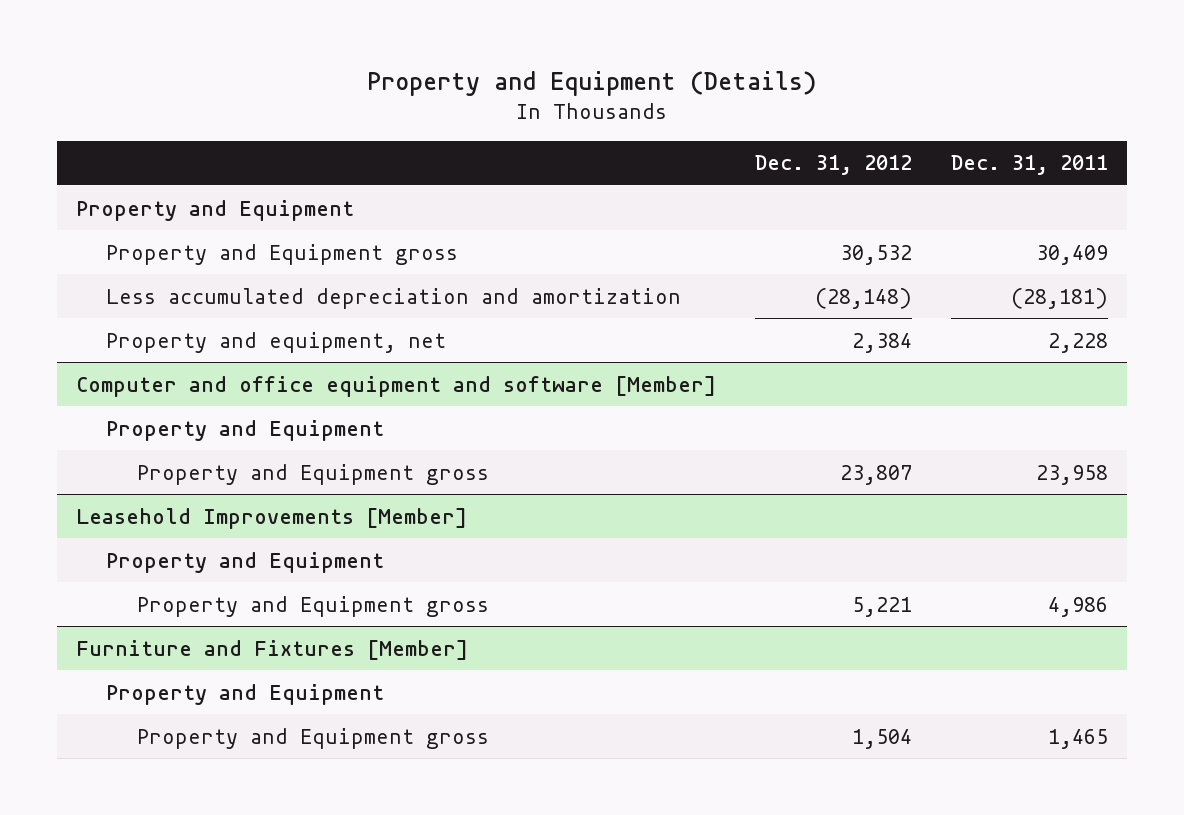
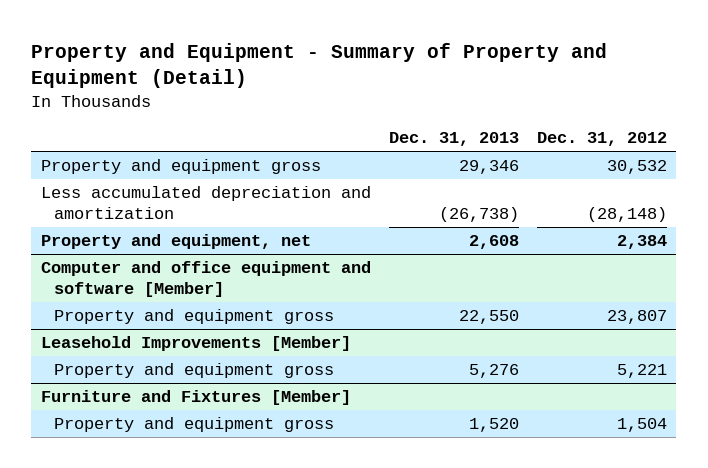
- Property and Equipment (Details)
+ Property and Equipment - Summary of Property and Equipment (Detail)
- | Dec. 31, 2012 | Dec. 31, 2011
+ | Dec. 31, 2013 | Dec. 31, 2012
- Property and Equipment
- Property and Equipment gross | 30,532 | 30,409
+ Property and equipment gross | 29,346 | 30,532
@ Computer and office equipment and software [Member]
- Property and Equipment
- Property and Equipment gross | 23,807 | 23,958
+ Property and equipment gross | 22,550 | 23,807
@ Leasehold Improvements [Member]
- Property and Equipment
- Property and Equipment gross | 5,221 | 4,986
+ Property and equipment gross | 5,276 | 5,221
@ Furniture and Fixtures [Member]
- Property and Equipment
- Property and Equipment gross | 1,504 | 1,465
+ Property and equipment gross | 1,520 | 1,504

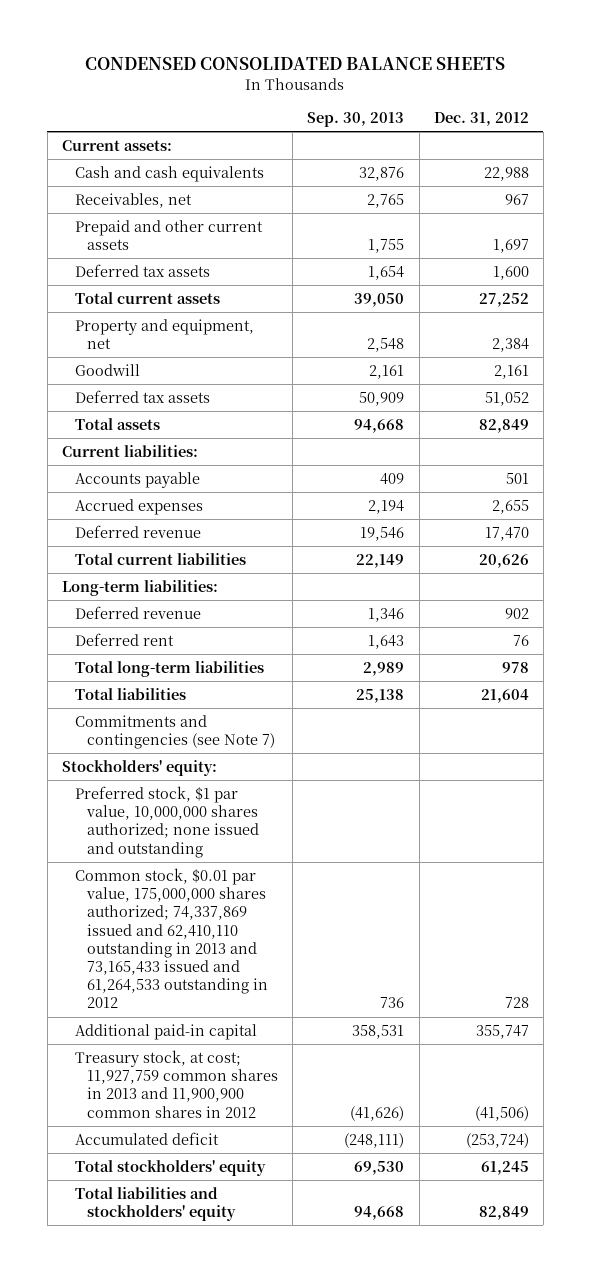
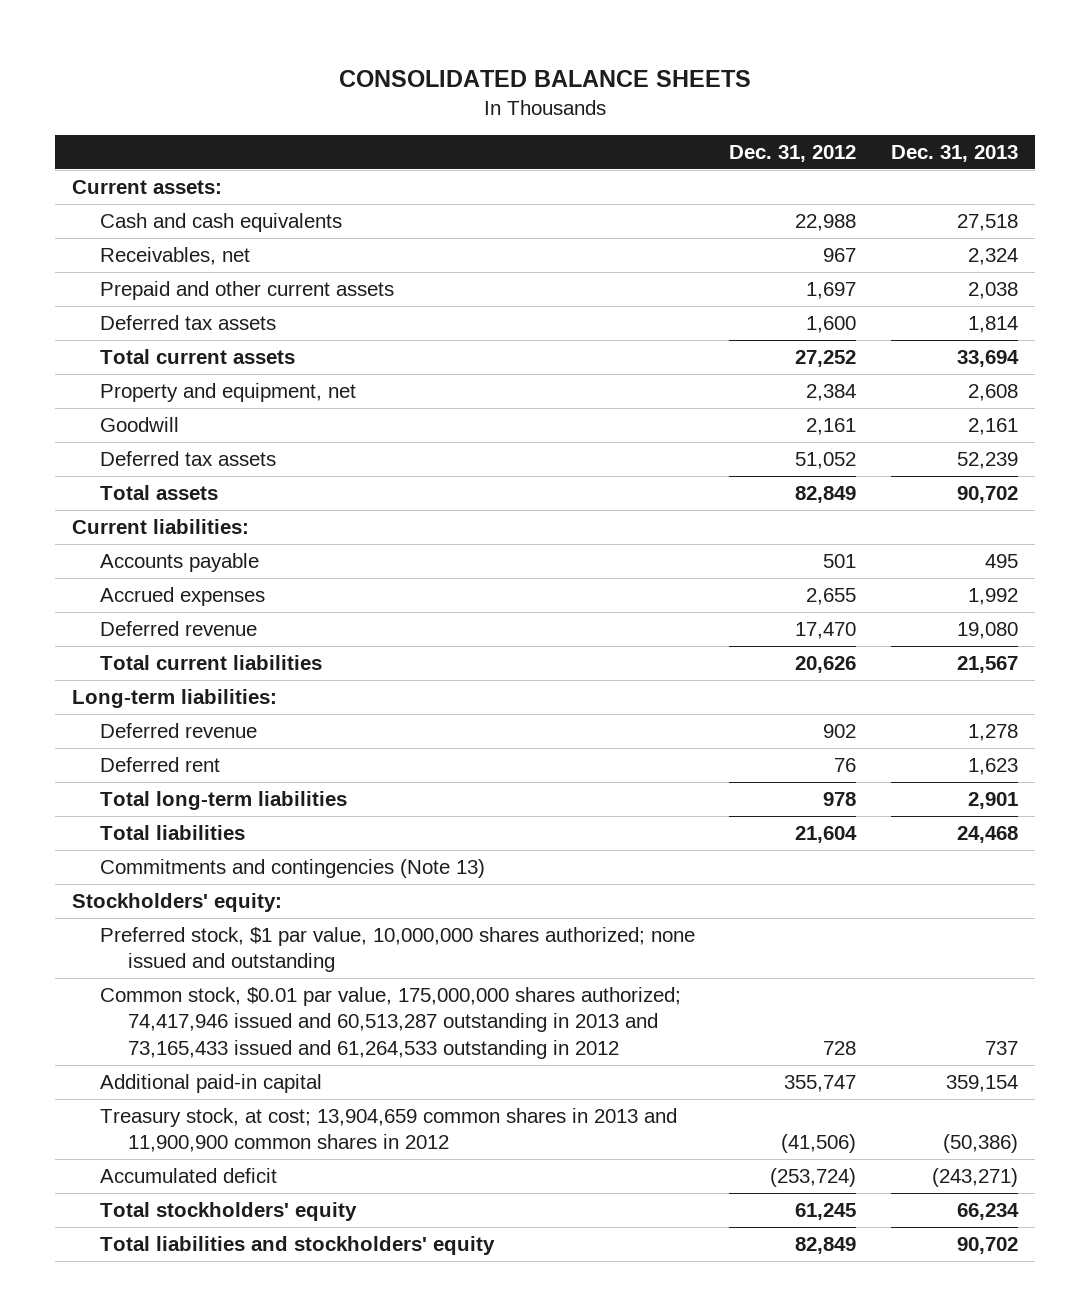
- CONDENSED CONSOLIDATED BALANCE SHEETS
+ CONSOLIDATED BALANCE SHEETS
- | Sep. 30, 2013 | Dec. 31, 2012
+ | Dec. 31, 2012 | Dec. 31, 2013
- Commitments and contingencies (see Note 7)
+ Commitments and contingencies (Note 13)
- Common stock, $0.01 par value, 175,000,000 shares authorized; 74,337,869 issued and 62,410,110 outstanding in 2013 and 73,165,433 issued and 61,264,533 outstanding in 2012 | 736 | 728
+ Common stock, $0.01 par value, 175,000,000 shares authorized; 74,417,946 issued and 60,513,287 outstanding in 2013 and 73,165,433 issued and 61,264,533 outstanding in 2012 | 728 | 737
- Treasury stock, at cost; 11,927,759 common shares in 2013 and 11,900,900 common shares in 2012 | (41,626) | (41,506)
+ Treasury stock, at cost; 13,904,659 common shares in 2013 and 11,900,900 common shares in 2012 | (41,506) | (50,386)

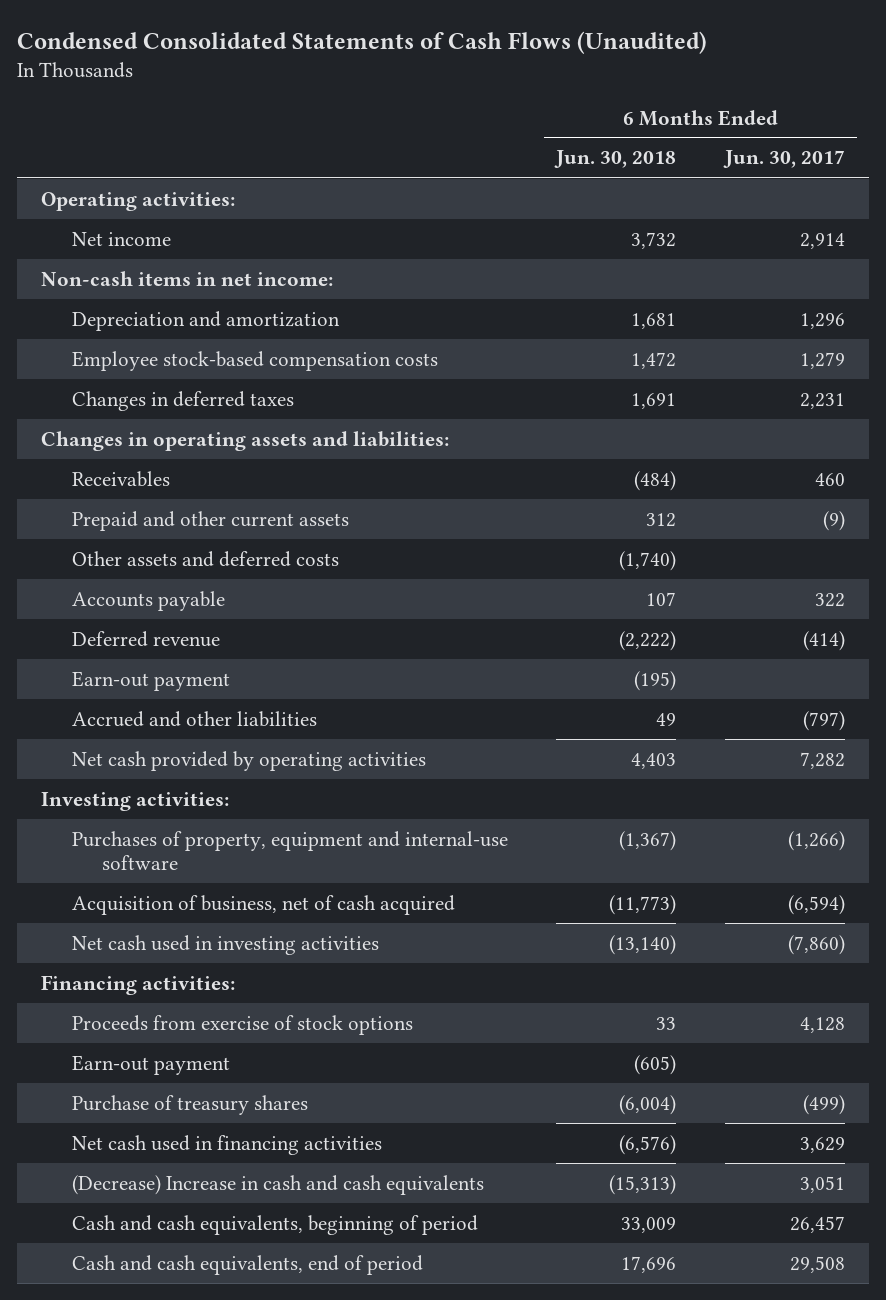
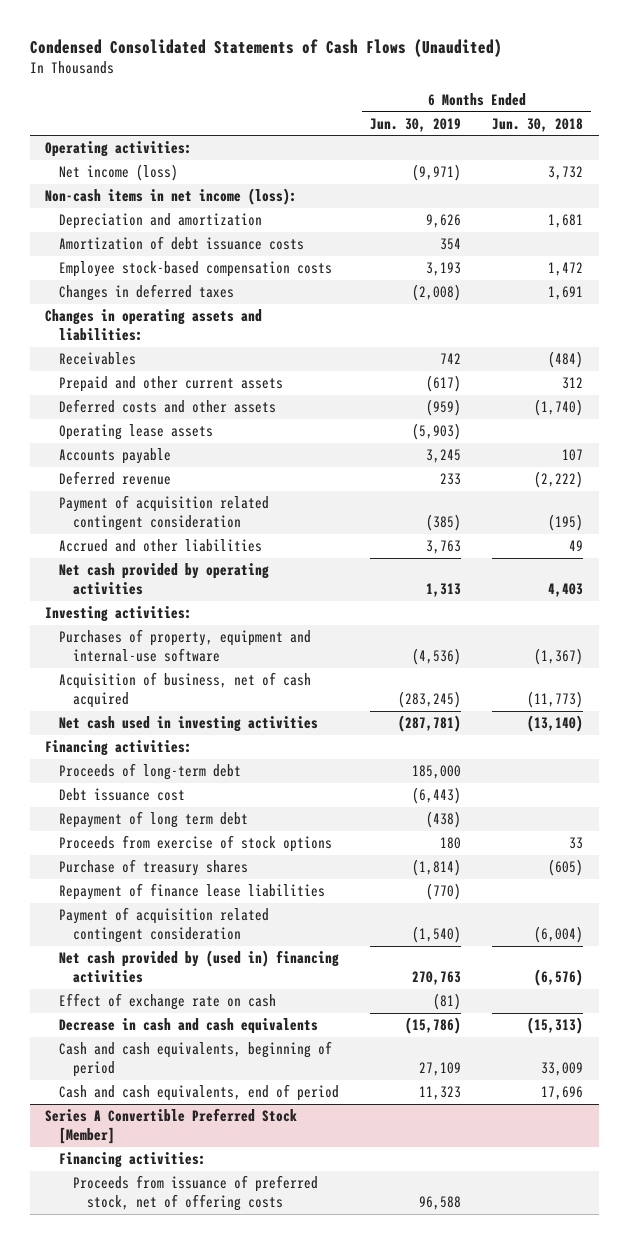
- | 6 Months Ended Jun. 30, 2018 | 6 Months Ended Jun. 30, 2017
+ | 6 Months Ended Jun. 30, 2019 | 6 Months Ended Jun. 30, 2018
- Net income | 3,732 | 2,914
- Non-cash items in net income:
+ Net income (loss) | (9,971) | 3,732
+ Non-cash items in net income (loss):
+ Amortization of debt issuance costs | 354 |
- Other assets and deferred costs | (1,740) |
+ Deferred costs and other assets | (959) | (1,740)
+ Operating lease assets | (5,903) |
- Earn-out payment | (195) |
+ Payment of acquisition related contingent consideration | (385) | (195)
+ Proceeds of long-term debt | 185,000 |
+ Debt issuance cost | (6,443) |
+ Repayment of long term debt | (438) |
- Earn-out payment | (605) |
- Purchase of treasury shares | (6,004) | (499)
- Net cash used in financing activities | (6,576) | 3,629
- (Decrease) Increase in cash and cash equivalents | (15,313) | 3,051
+ Purchase of treasury shares | (1,814) | (605)
+ Repayment of finance lease liabilities | (770) |
+ Payment of acquisition related contingent consideration | (1,540) | (6,004)
+ Net cash provided by (used in) financing activities | 270,763 | (6,576)
+ Effect of exchange rate on cash | (81) |
+ Decrease in cash and cash equivalents | (15,786) | (15,313)
+ Series A Convertible Preferred Stock [Member]
+ Financing activities:
+ Proceeds from issuance of preferred stock, net of offering costs | 96,588 |

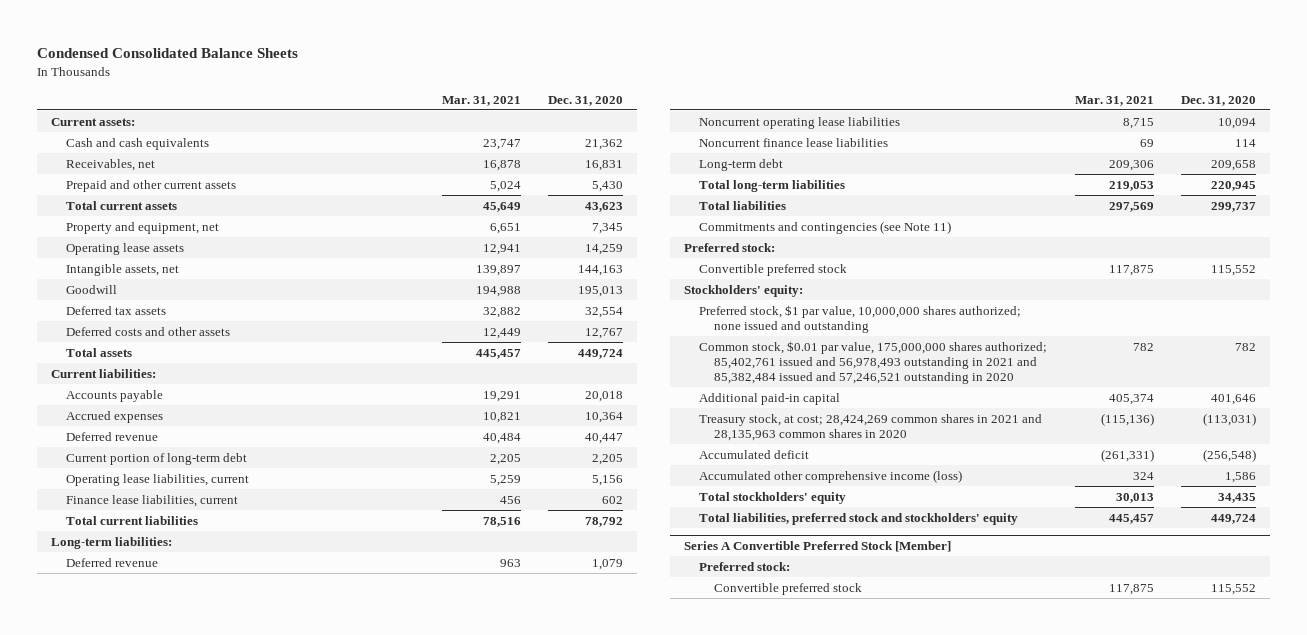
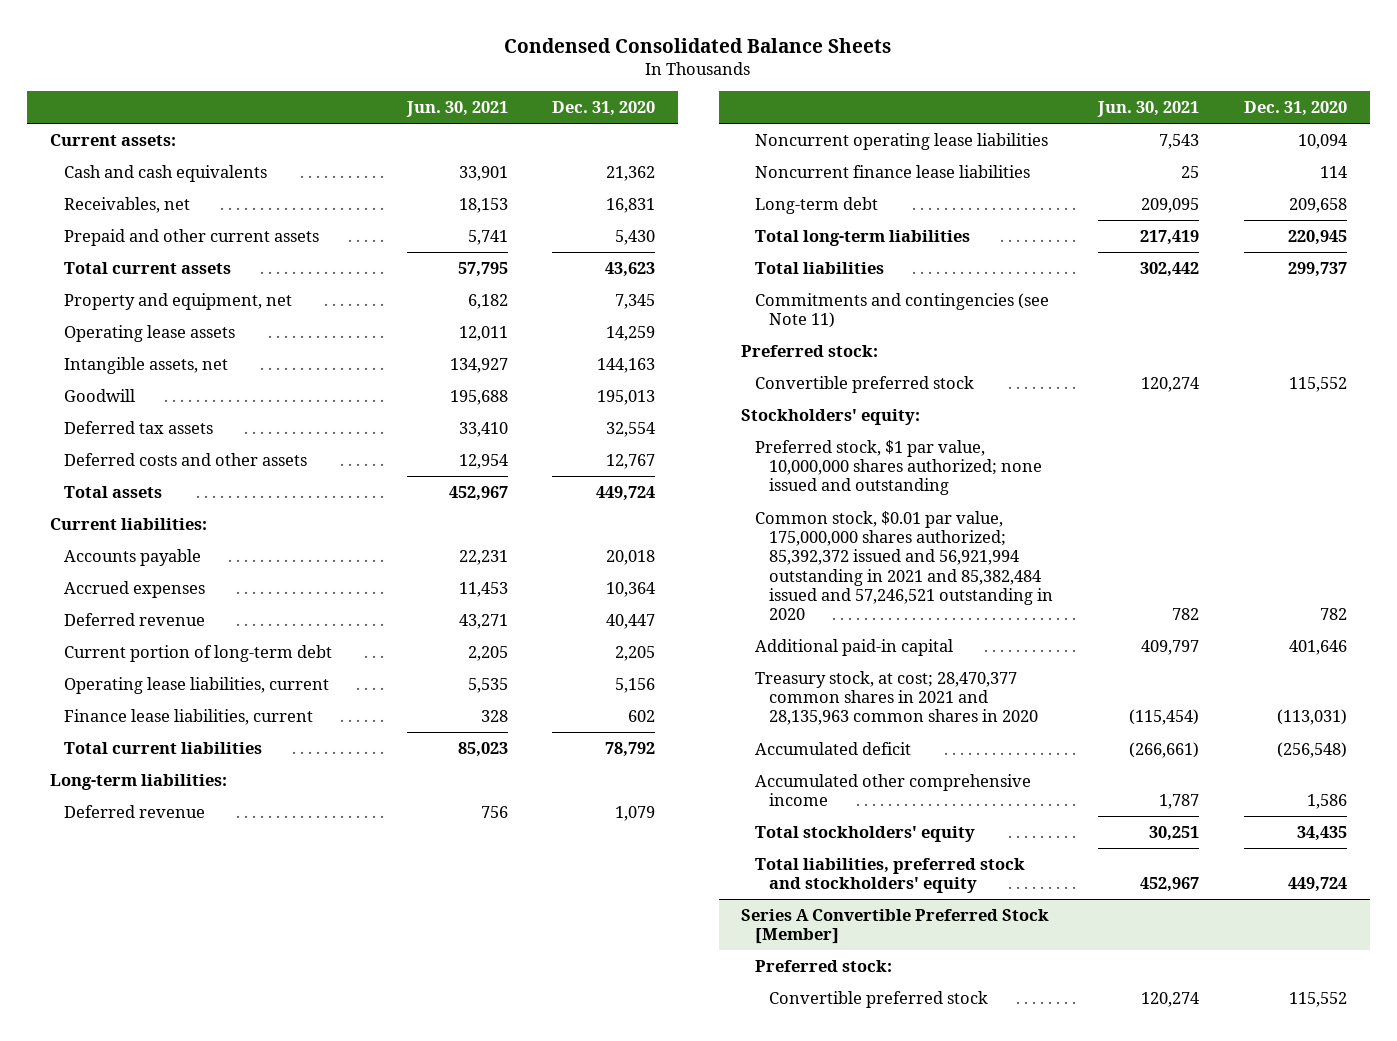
- | Mar. 31, 2021 | Dec. 31, 2020
+ | Jun. 30, 2021 | Dec. 31, 2020
- Common stock, $0.01 par value, 175,000,000 shares authorized; 85,402,761 issued and 56,978,493 outstanding in 2021 and 85,382,484 issued and 57,246,521 outstanding in 2020 | 782 | 782
+ Common stock, $0.01 par value, 175,000,000 shares authorized; 85,392,372 issued and 56,921,994 outstanding in 2021 and 85,382,484 issued and 57,246,521 outstanding in 2020 | 782 | 782
- Treasury stock, at cost; 28,424,269 common shares in 2021 and 28,135,963 common shares in 2020 | (115,136) | (113,031)
+ Treasury stock, at cost; 28,470,377 common shares in 2021 and 28,135,963 common shares in 2020 | (115,454) | (113,031)
- Accumulated other comprehensive income (loss) | 324 | 1,586
+ Accumulated other comprehensive income | 1,787 | 1,586

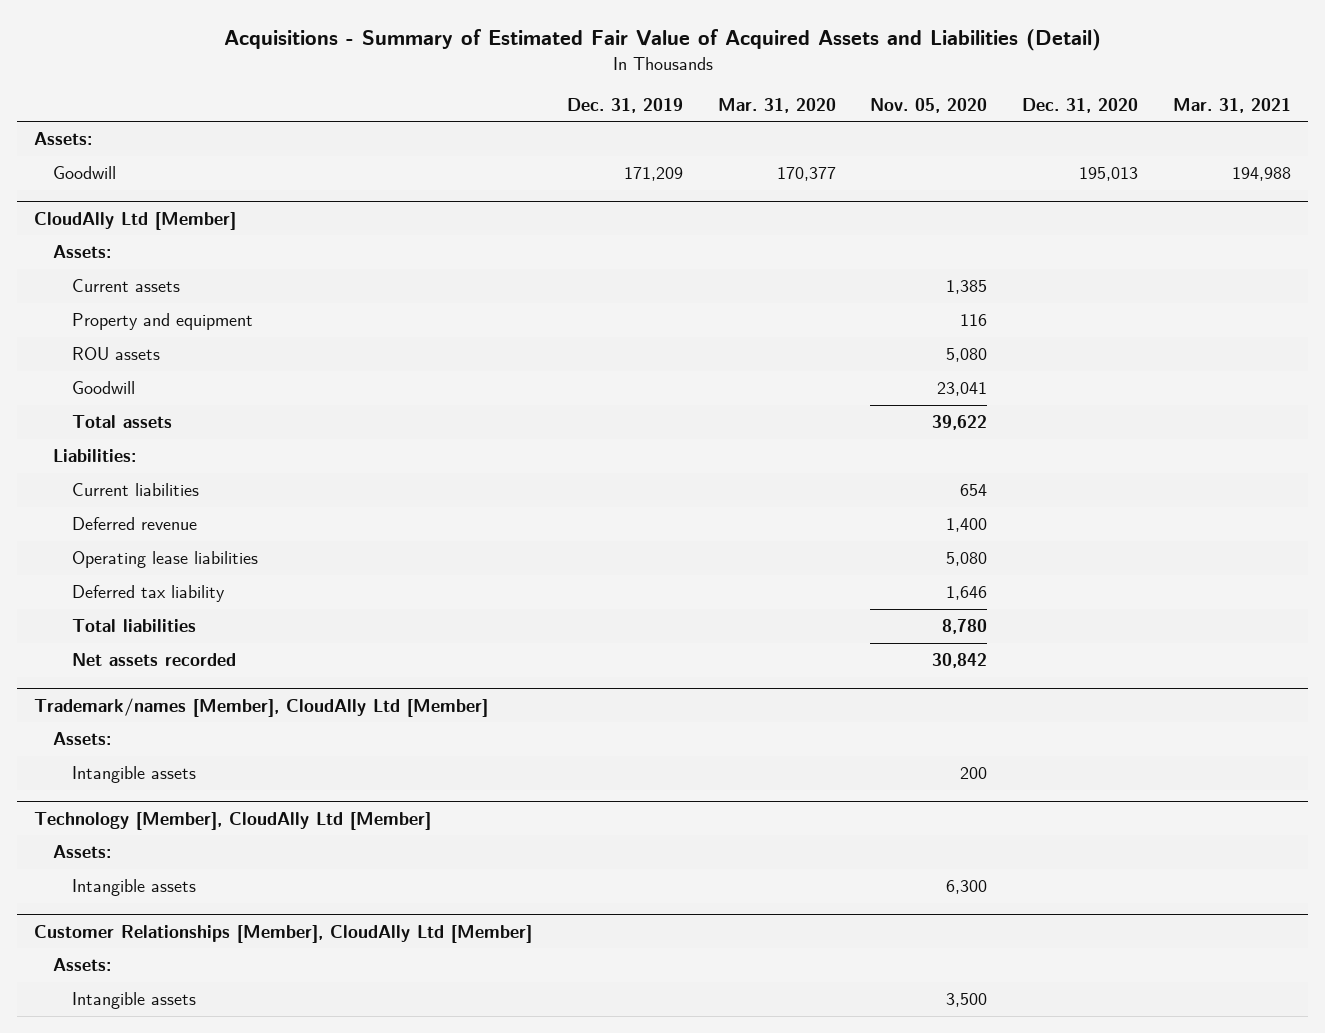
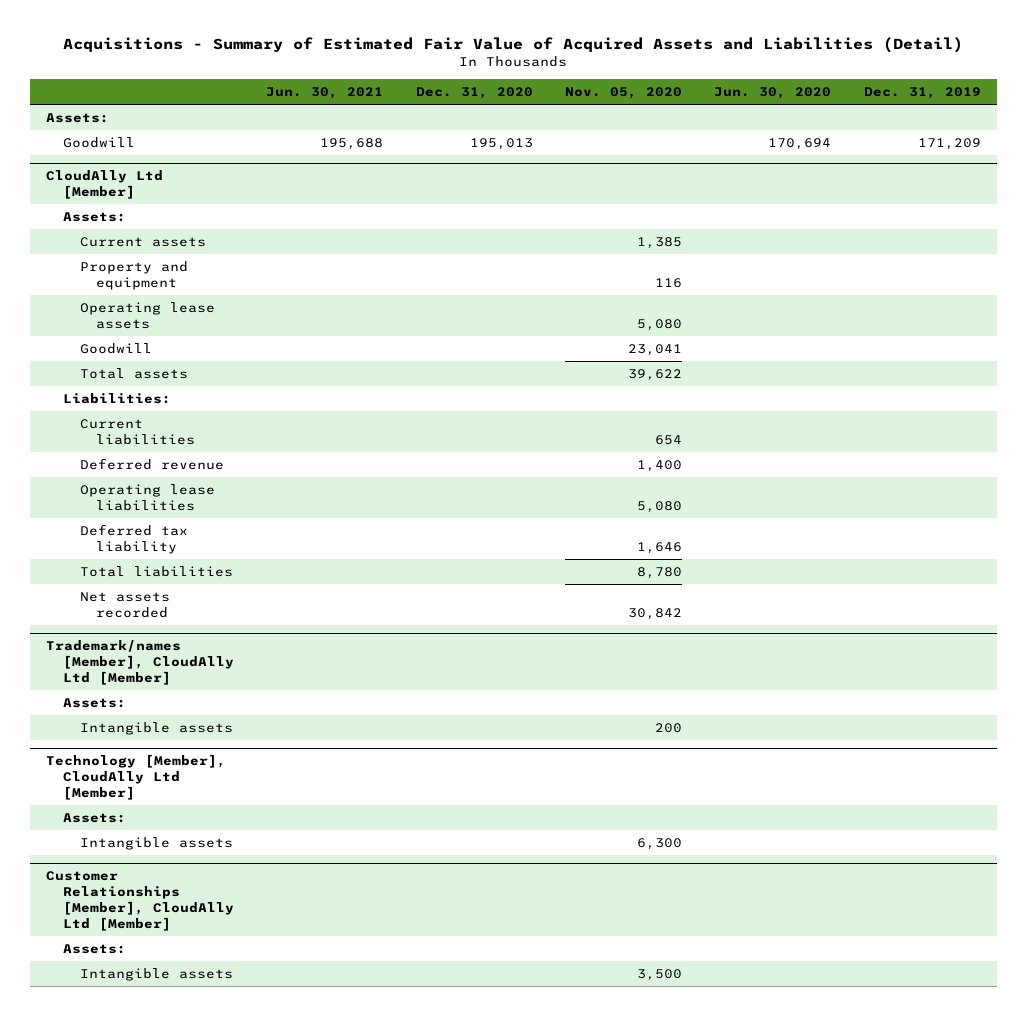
- | Dec. 31, 2019 | Mar. 31, 2020 | Nov. 05, 2020 | Dec. 31, 2020 | Mar. 31, 2021
+ | Jun. 30, 2021 | Dec. 31, 2020 | Nov. 05, 2020 | Jun. 30, 2020 | Dec. 31, 2019
@ CloudAlly Ltd [Member]
- ROU assets | | | 5,080 | |
+ Operating lease assets | | | 5,080 | |

